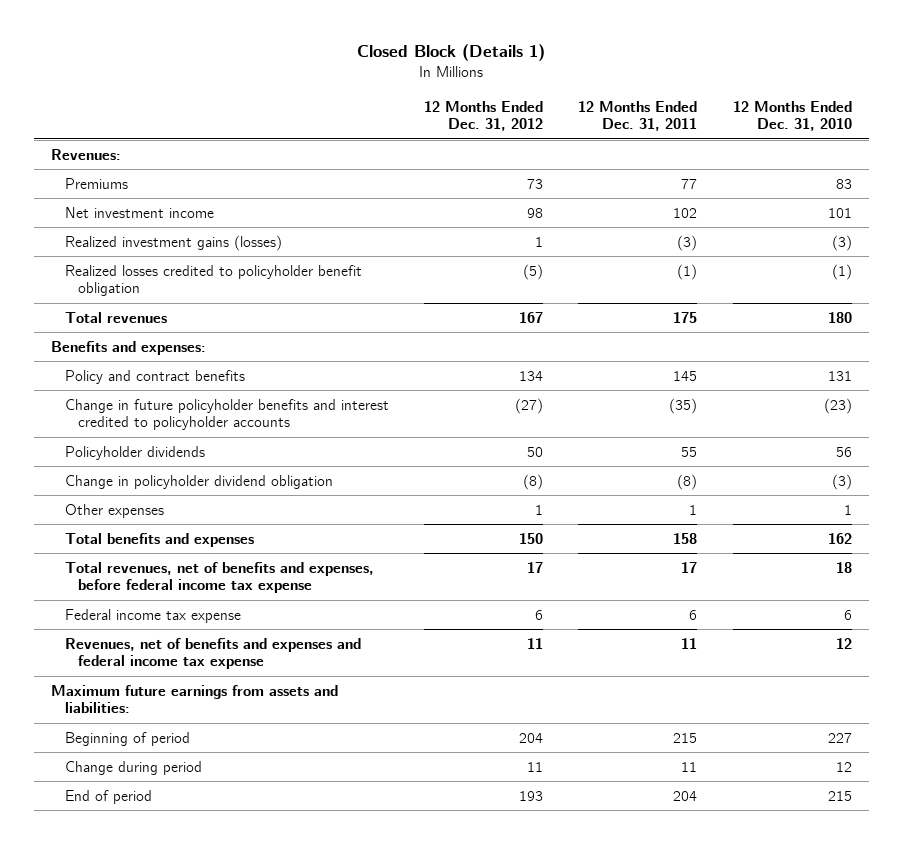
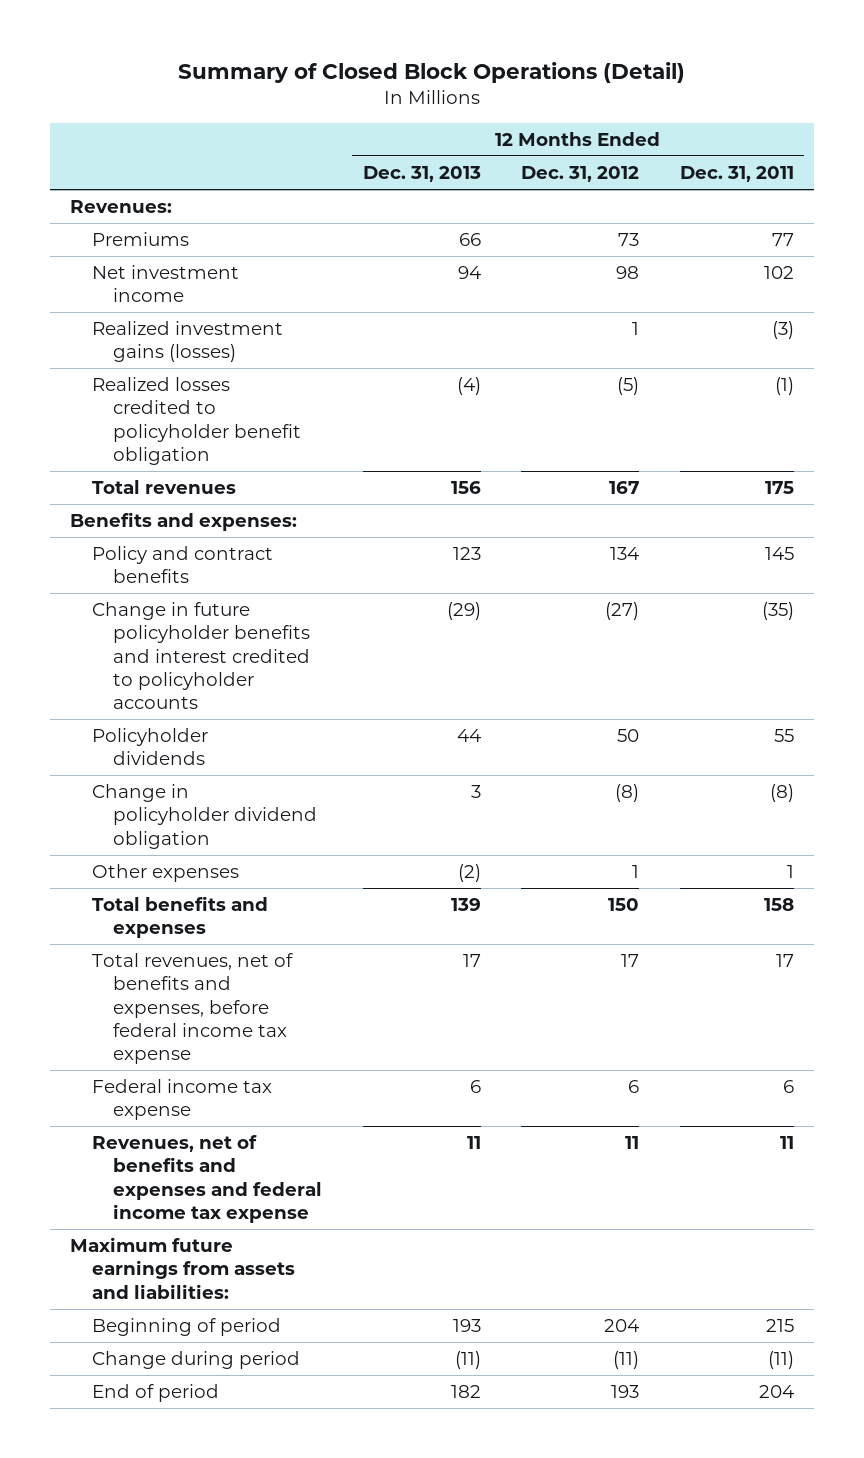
- Closed Block (Details 1)
+ Summary of Closed Block Operations (Detail)
- | 12 Months Ended Dec. 31, 2012 | 12 Months Ended Dec. 31, 2011 | 12 Months Ended Dec. 31, 2010
+ | 12 Months Ended Dec. 31, 2013 | 12 Months Ended Dec. 31, 2012 | 12 Months Ended Dec. 31, 2011
- Change during period | 11 | 11 | 12
+ Change during period | (11) | (11) | (11)

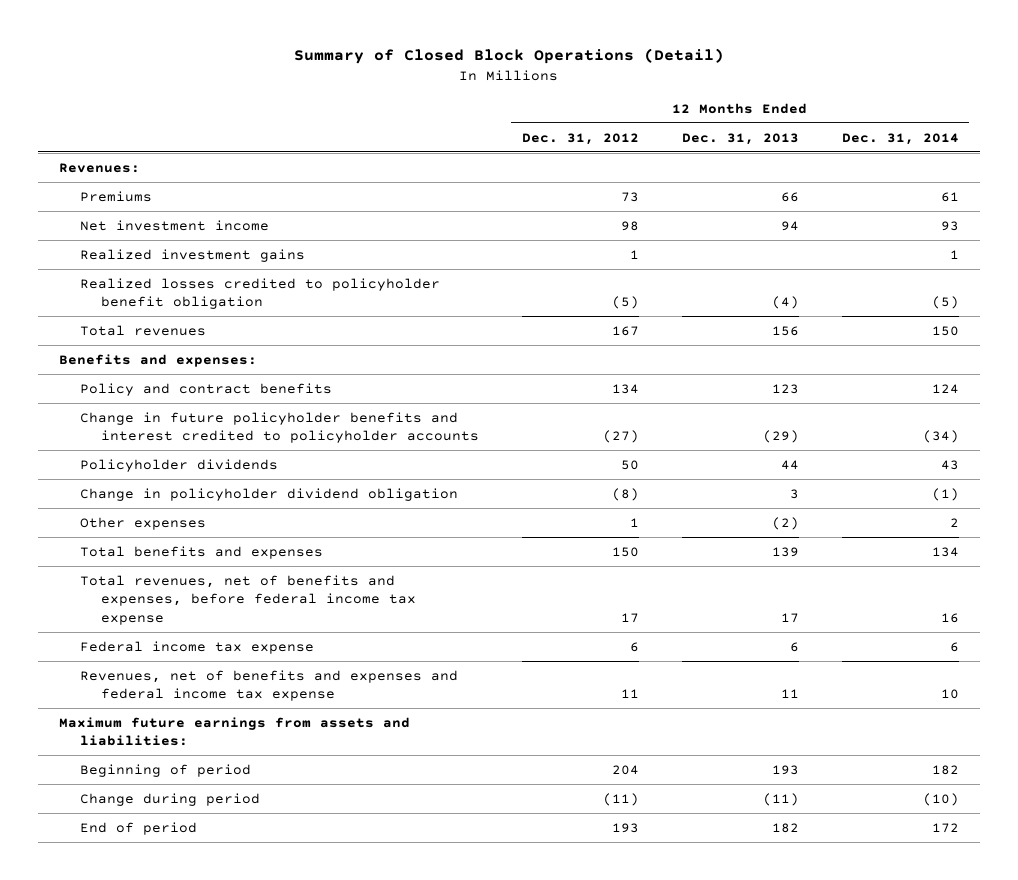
- | 12 Months Ended Dec. 31, 2013 | 12 Months Ended Dec. 31, 2012 | 12 Months Ended Dec. 31, 2011
+ | 12 Months Ended Dec. 31, 2012 | 12 Months Ended Dec. 31, 2013 | 12 Months Ended Dec. 31, 2014
- Realized investment gains (losses) | | 1 | (3)
+ Realized investment gains | 1 | | 1

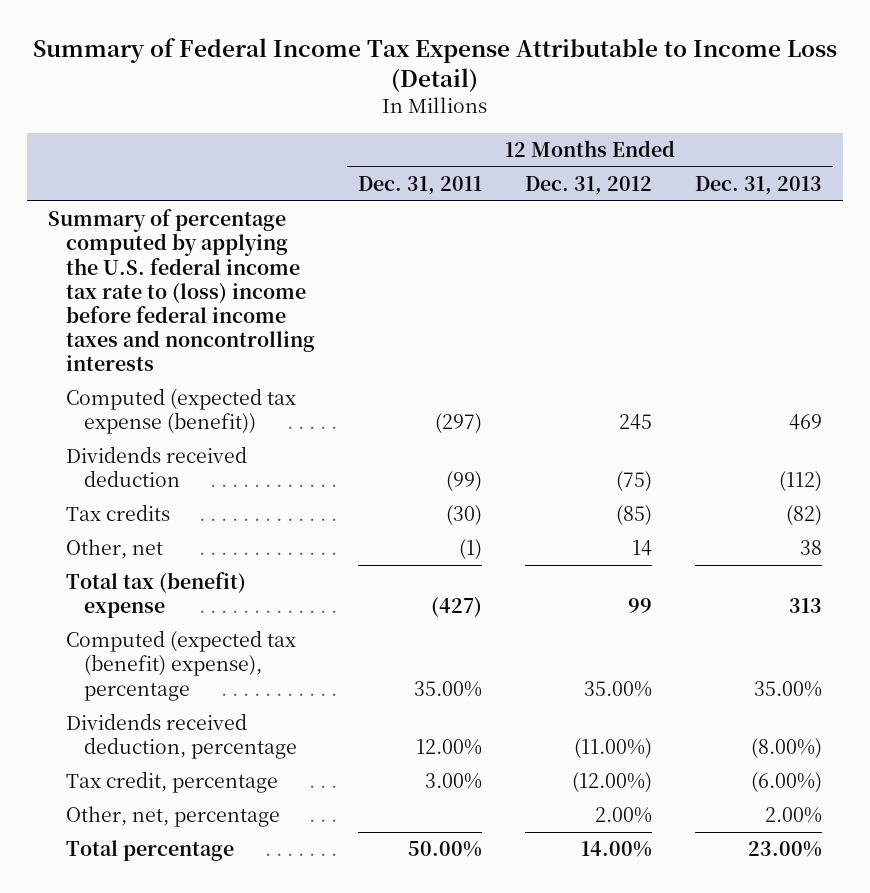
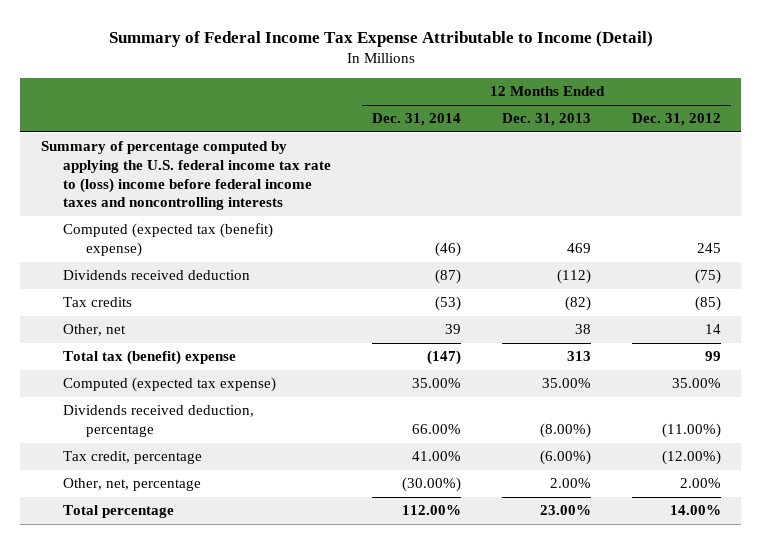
- Summary of Federal Income Tax Expense Attributable to Income Loss (Detail)
+ Summary of Federal Income Tax Expense Attributable to Income (Detail)
- | 12 Months Ended Dec. 31, 2011 | 12 Months Ended Dec. 31, 2012 | 12 Months Ended Dec. 31, 2013
+ | 12 Months Ended Dec. 31, 2014 | 12 Months Ended Dec. 31, 2013 | 12 Months Ended Dec. 31, 2012
- Computed (expected tax expense (benefit)) | (297) | 245 | 469
+ Computed (expected tax (benefit) expense) | (46) | 469 | 245
- Computed (expected tax (benefit) expense), percentage | 35.00% | 35.00% | 35.00%
+ Computed (expected tax expense) | 35.00% | 35.00% | 35.00%

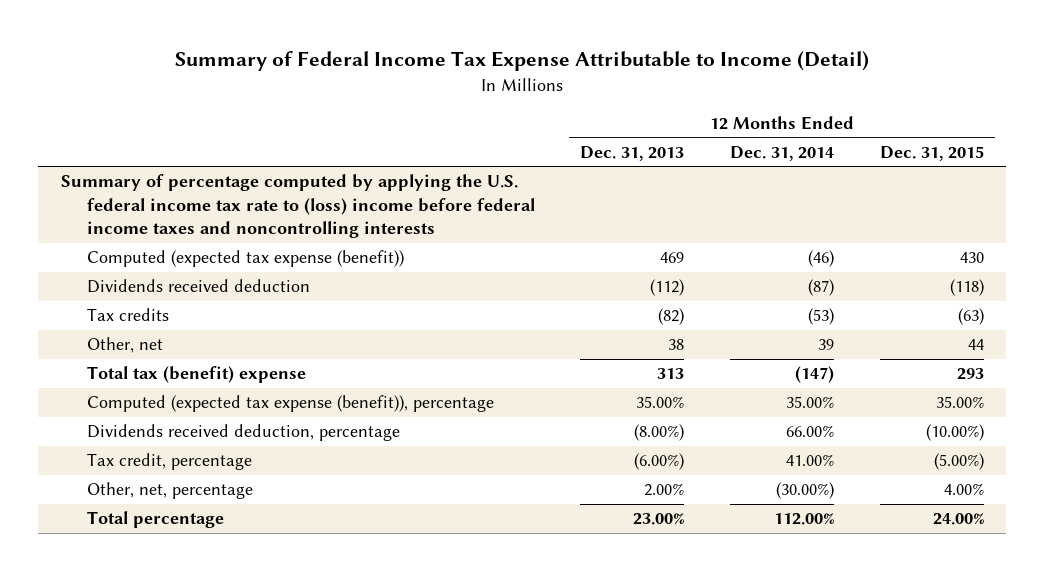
- | 12 Months Ended Dec. 31, 2014 | 12 Months Ended Dec. 31, 2013 | 12 Months Ended Dec. 31, 2012
+ | 12 Months Ended Dec. 31, 2013 | 12 Months Ended Dec. 31, 2014 | 12 Months Ended Dec. 31, 2015
- Computed (expected tax (benefit) expense) | (46) | 469 | 245
+ Computed (expected tax expense (benefit)) | 469 | (46) | 430
- Computed (expected tax expense) | 35.00% | 35.00% | 35.00%
+ Computed (expected tax expense (benefit)), percentage | 35.00% | 35.00% | 35.00%

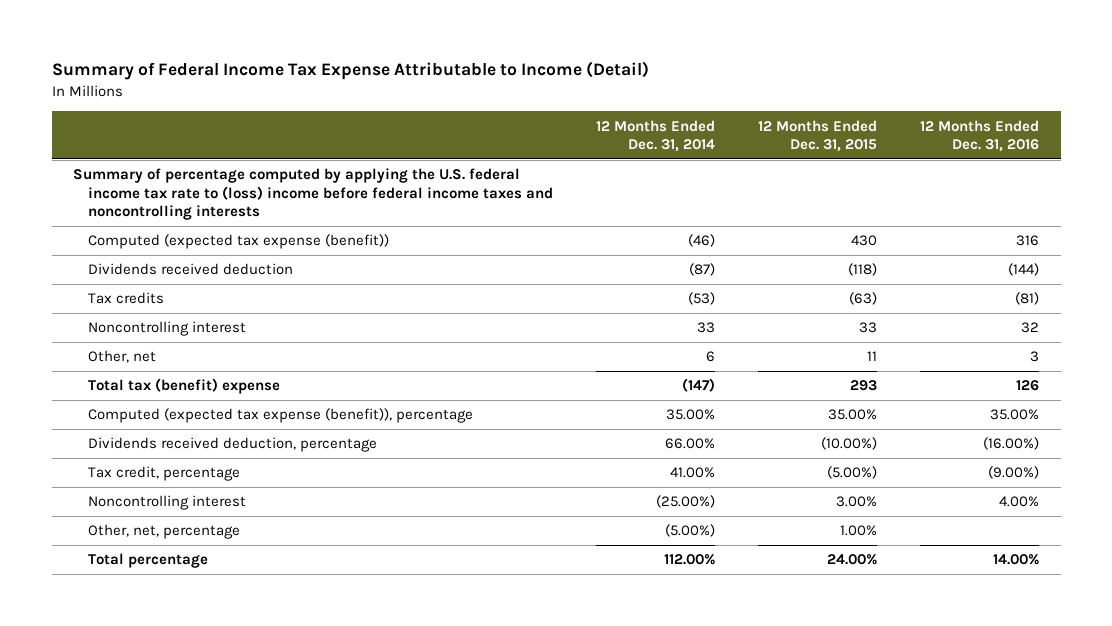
- | 12 Months Ended Dec. 31, 2013 | 12 Months Ended Dec. 31, 2014 | 12 Months Ended Dec. 31, 2015
+ | 12 Months Ended Dec. 31, 2014 | 12 Months Ended Dec. 31, 2015 | 12 Months Ended Dec. 31, 2016
- Other, net | 38 | 39 | 44
+ Noncontrolling interest | 33 | 33 | 32
+ Other, net | 6 | 11 | 3
- Other, net, percentage | 2.00% | (30.00%) | 4.00%
+ Noncontrolling interest | (25.00%) | 3.00% | 4.00%
+ Other, net, percentage | (5.00%) | 1.00% |

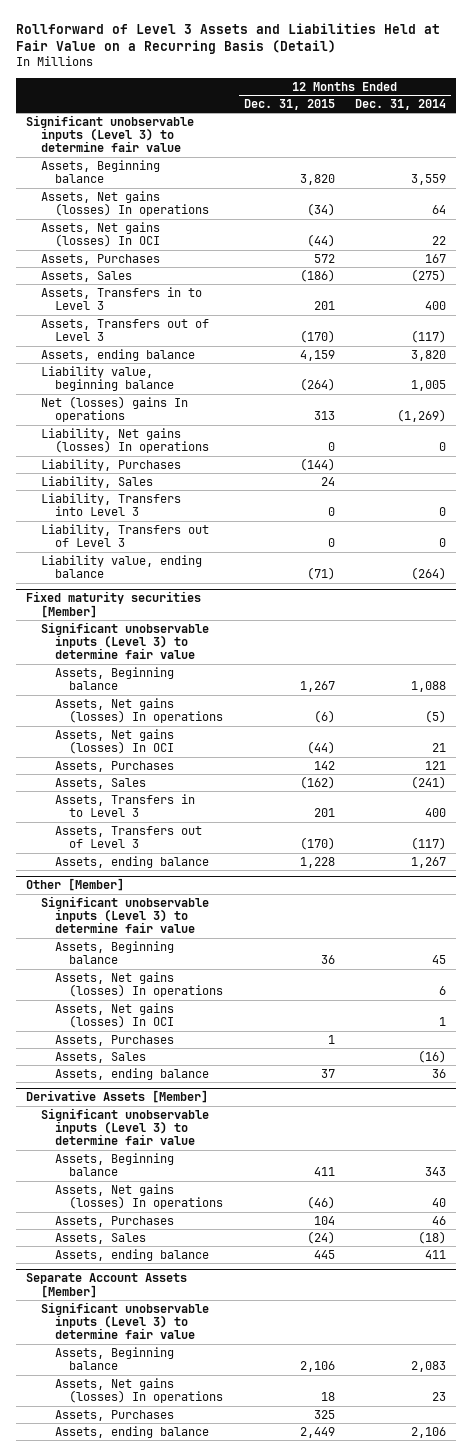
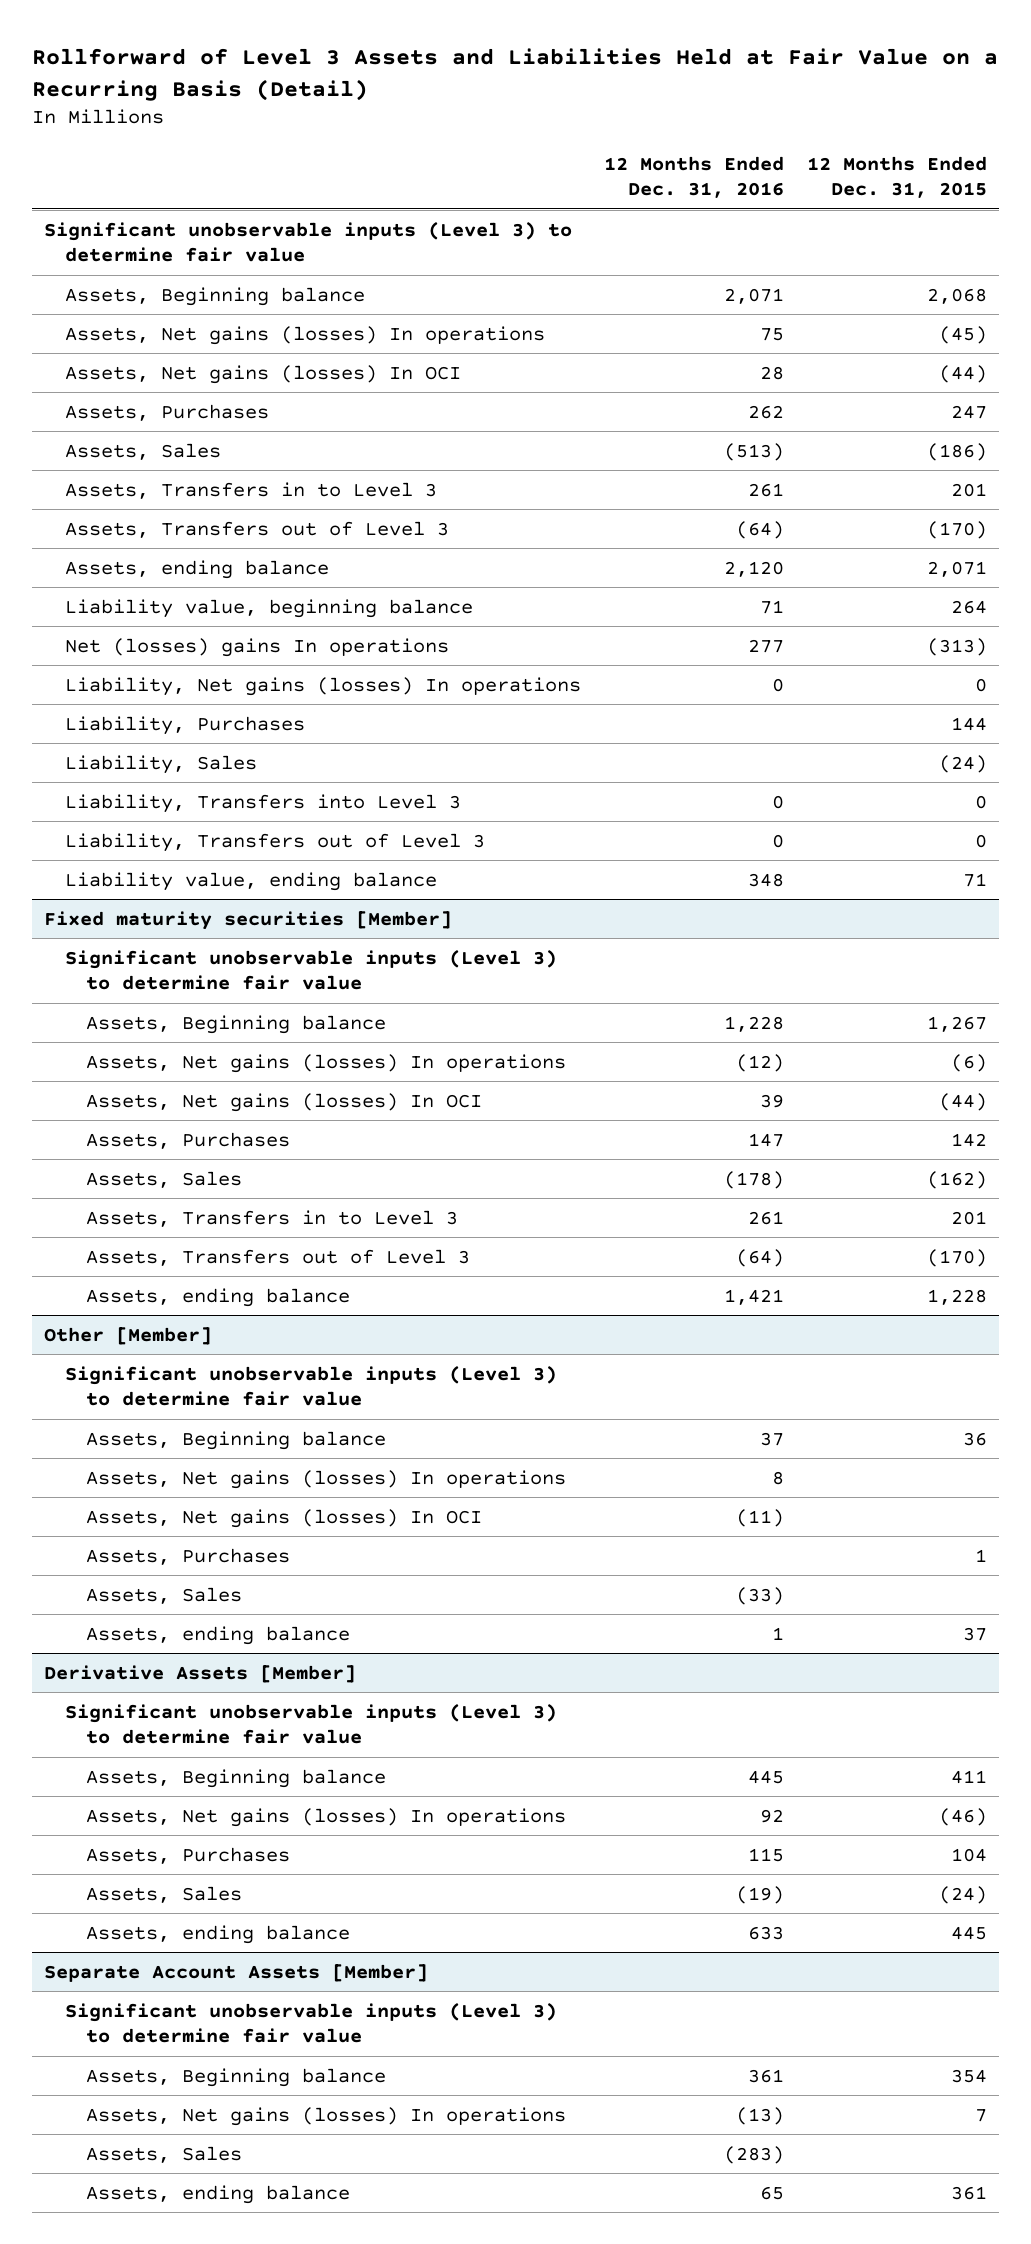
- | 12 Months Ended Dec. 31, 2015 | 12 Months Ended Dec. 31, 2014
+ | 12 Months Ended Dec. 31, 2016 | 12 Months Ended Dec. 31, 2015
- Assets, Beginning balance | 3,820 | 3,559
- Assets, Net gains (losses) In operations | (34) | 64
+ Assets, Beginning balance | 2,071 | 2,068
+ Assets, Net gains (losses) In operations | 75 | (45)
- Assets, Purchases | 572 | 167
+ Assets, Purchases | 262 | 247
- Assets, ending balance | 4,159 | 3,820
- Liability value, beginning balance | (264) | 1,005
- Net (losses) gains In operations | 313 | (1,269)
+ Assets, ending balance | 2,120 | 2,071
+ Liability value, beginning balance | 71 | 264
+ Net (losses) gains In operations | 277 | (313)
- Liability, Purchases | (144) |
- Liability, Sales | 24 |
+ Liability, Purchases | | 144
+ Liability, Sales | | (24)
- Liability value, ending balance | (71) | (264)
+ Liability value, ending balance | 348 | 71
@ Separate Account Assets [Member]
- Assets, Beginning balance | 2,106 | 2,083
- Assets, Net gains (losses) In operations | 18 | 23
- Assets, Purchases | 325 |
- Assets, ending balance | 2,449 | 2,106
+ Assets, Beginning balance | 361 | 354
+ Assets, Net gains (losses) In operations | (13) | 7
+ Assets, Sales | (283) |
+ Assets, ending balance | 65 | 361

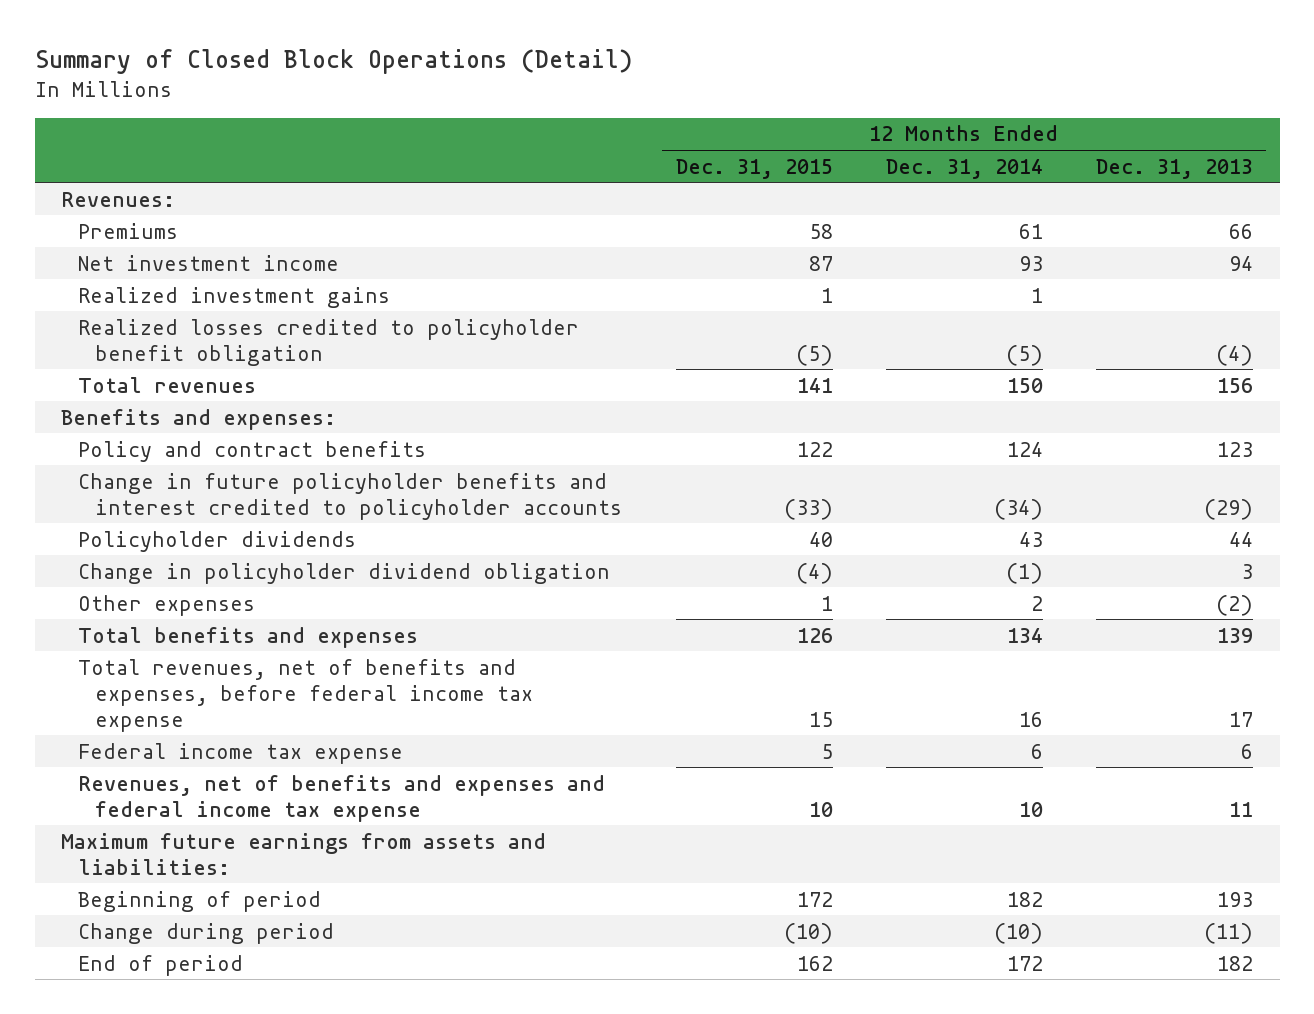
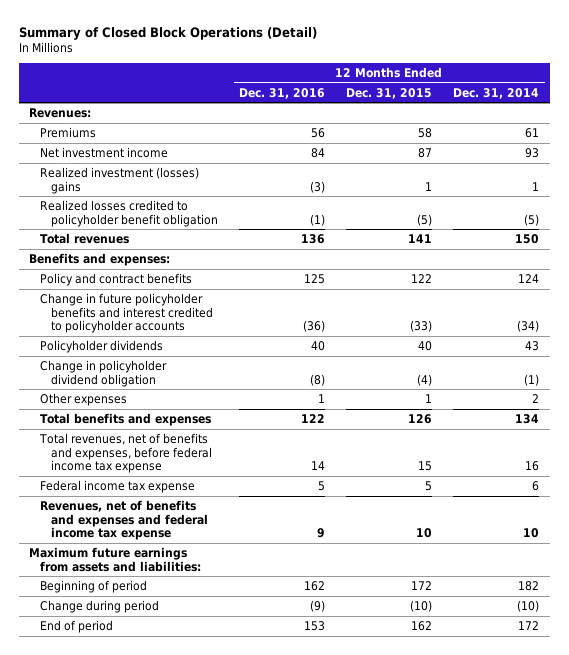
- | 12 Months Ended Dec. 31, 2015 | 12 Months Ended Dec. 31, 2014 | 12 Months Ended Dec. 31, 2013
+ | 12 Months Ended Dec. 31, 2016 | 12 Months Ended Dec. 31, 2015 | 12 Months Ended Dec. 31, 2014
- Realized investment gains | 1 | 1 |
+ Realized investment (losses) gains | (3) | 1 | 1

